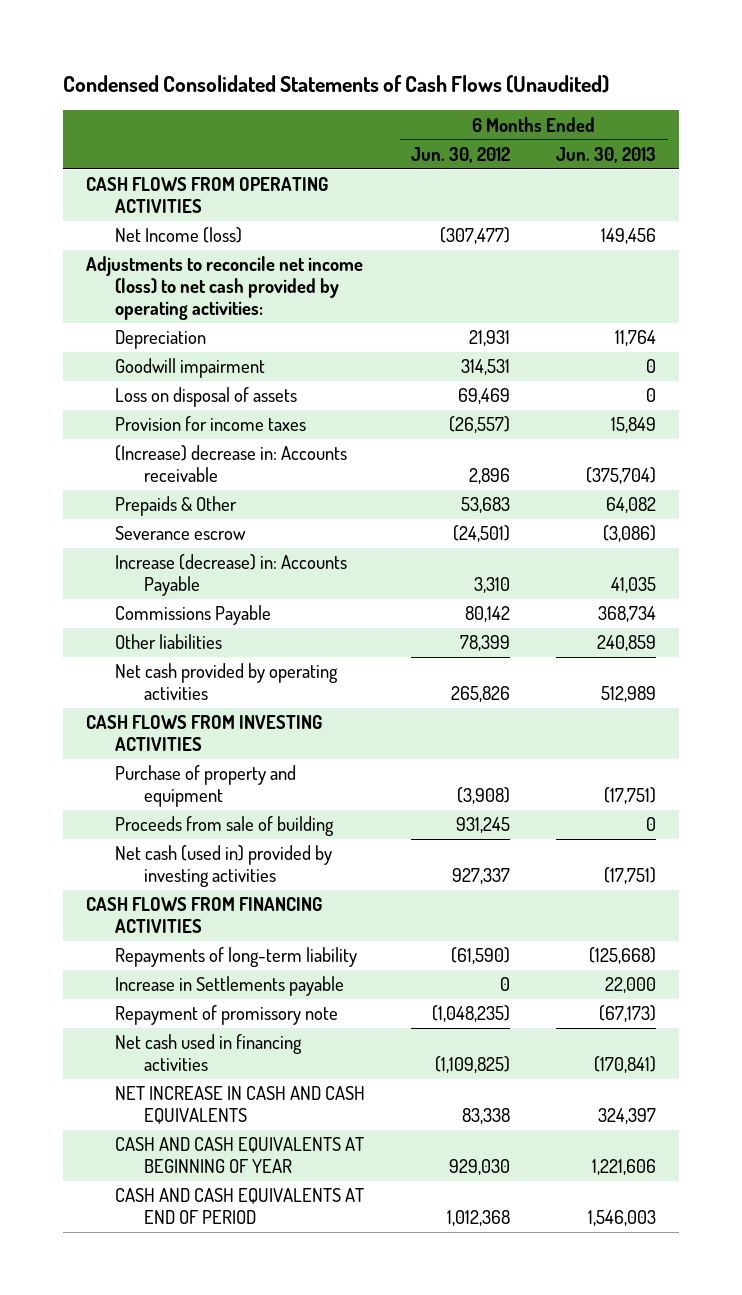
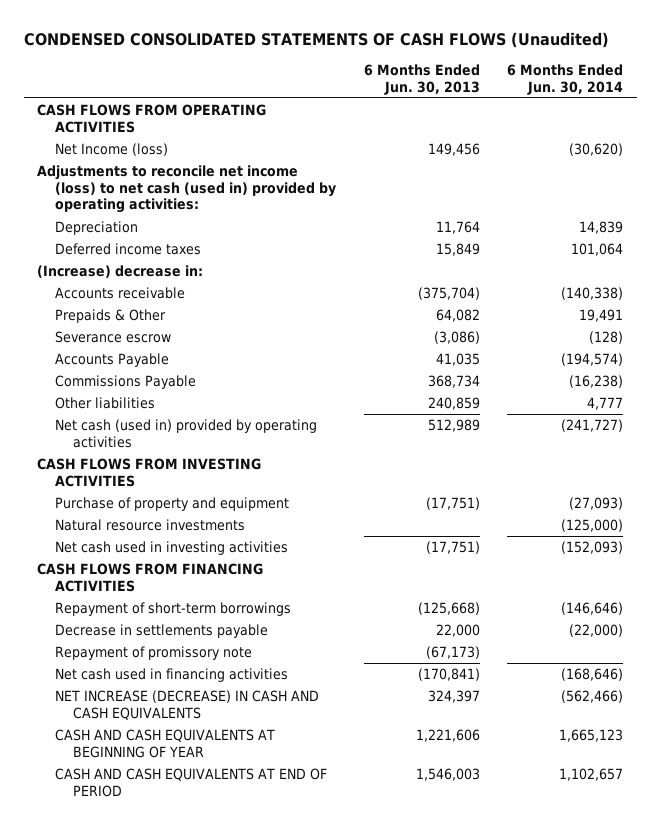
- Condensed Consolidated Statements of Cash Flows (Unaudited)
+ CONDENSED CONSOLIDATED STATEMENTS OF CASH FLOWS (Unaudited)
- | 6 Months Ended Jun. 30, 2012 | 6 Months Ended Jun. 30, 2013
+ | 6 Months Ended Jun. 30, 2013 | 6 Months Ended Jun. 30, 2014
- Adjustments to reconcile net income (loss) to net cash provided by operating activities:
+ Adjustments to reconcile net income (loss) to net cash (used in) provided by operating activities:
- Goodwill impairment | 314,531 | 0
- Loss on disposal of assets | 69,469 | 0
- Provision for income taxes | (26,557) | 15,849
- (Increase) decrease in: Accounts receivable | 2,896 | (375,704)
+ Deferred income taxes | 15,849 | 101,064
+ (Increase) decrease in:
+ Accounts receivable | (375,704) | (140,338)
- Increase (decrease) in: Accounts Payable | 3,310 | 41,035
+ Accounts Payable | 41,035 | (194,574)
- Net cash provided by operating activities | 265,826 | 512,989
+ Net cash (used in) provided by operating activities | 512,989 | (241,727)
- Proceeds from sale of building | 931,245 | 0
- Net cash (used in) provided by investing activities | 927,337 | (17,751)
+ Natural resource investments | | (125,000)
+ Net cash used in investing activities | (17,751) | (152,093)
- Repayments of long-term liability | (61,590) | (125,668)
- Increase in Settlements payable | 0 | 22,000
+ Repayment of short-term borrowings | (125,668) | (146,646)
+ Decrease in settlements payable | 22,000 | (22,000)
- NET INCREASE IN CASH AND CASH EQUIVALENTS | 83,338 | 324,397
+ NET INCREASE (DECREASE) IN CASH AND CASH EQUIVALENTS | 324,397 | (562,466)

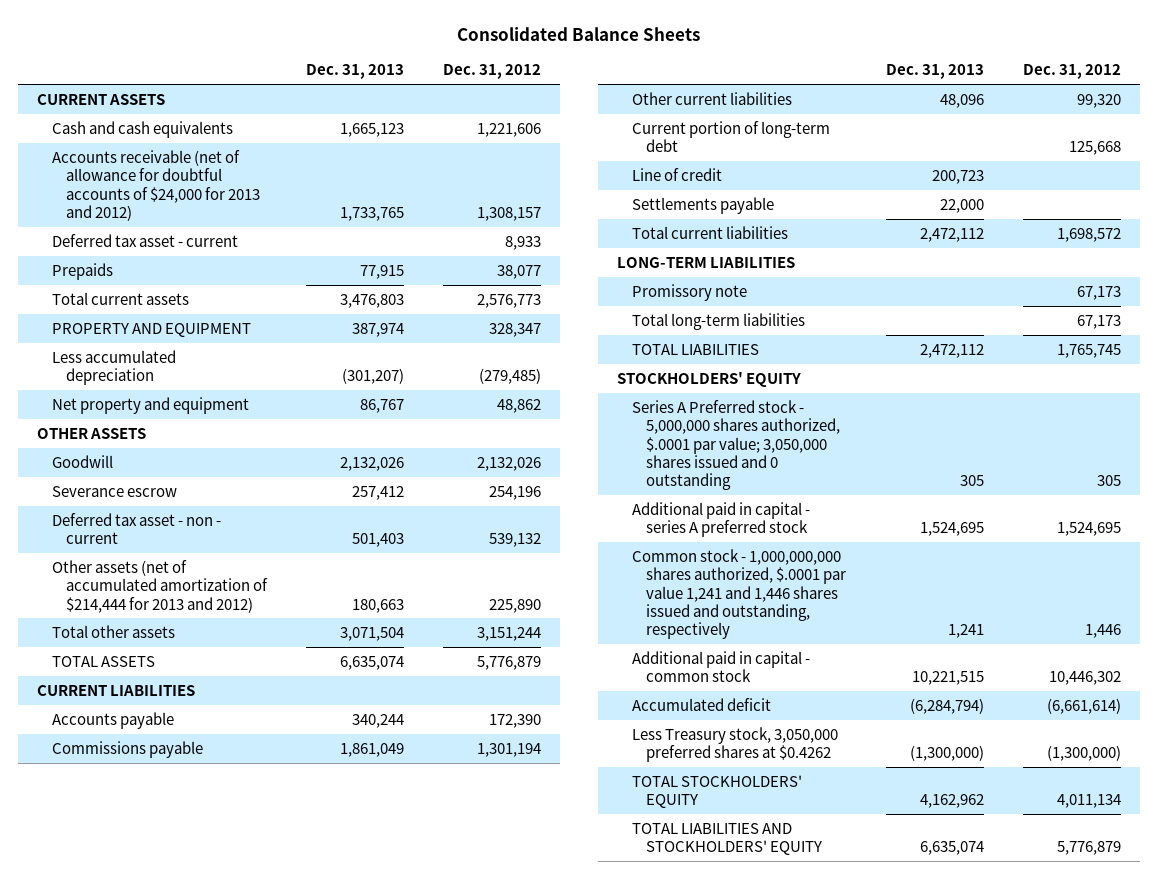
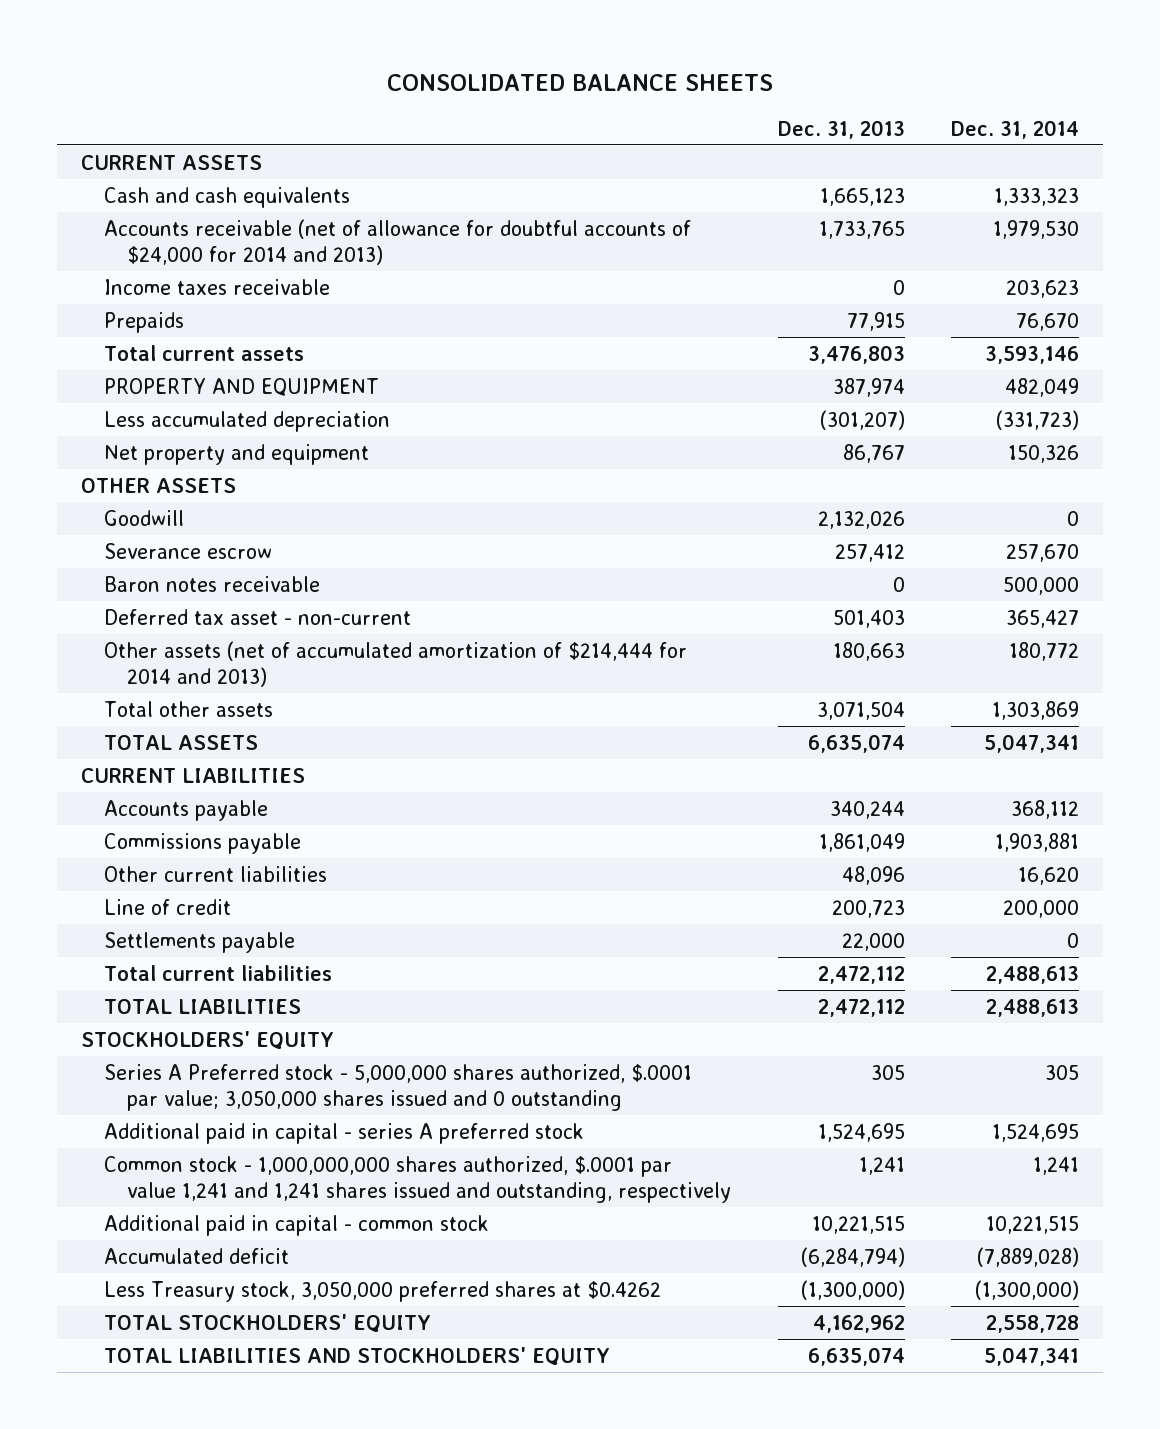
- Consolidated Balance Sheets
+ CONSOLIDATED BALANCE SHEETS
- | Dec. 31, 2013 | Dec. 31, 2012
+ | Dec. 31, 2013 | Dec. 31, 2014
- Accounts receivable (net of allowance for doubtful accounts of $24,000 for 2013 and 2012) | 1,733,765 | 1,308,157
- Deferred tax asset - current | | 8,933
+ Accounts receivable (net of allowance for doubtful accounts of $24,000 for 2014 and 2013) | 1,733,765 | 1,979,530
+ Income taxes receivable | 0 | 203,623
- Deferred tax asset - non - current | 501,403 | 539,132
- Other assets (net of accumulated amortization of $214,444 for 2013 and 2012) | 180,663 | 225,890
+ Baron notes receivable | 0 | 500,000
+ Deferred tax asset - non-current | 501,403 | 365,427
+ Other assets (net of accumulated amortization of $214,444 for 2014 and 2013) | 180,663 | 180,772
- Current portion of long-term debt | | 125,668
- LONG-TERM LIABILITIES
- Promissory note | | 67,173
- Total long-term liabilities | | 67,173
- Common stock - 1,000,000,000 shares authorized, $.0001 par value 1,241 and 1,446 shares issued and outstanding, respectively | 1,241 | 1,446
+ Common stock - 1,000,000,000 shares authorized, $.0001 par value 1,241 and 1,241 shares issued and outstanding, respectively | 1,241 | 1,241

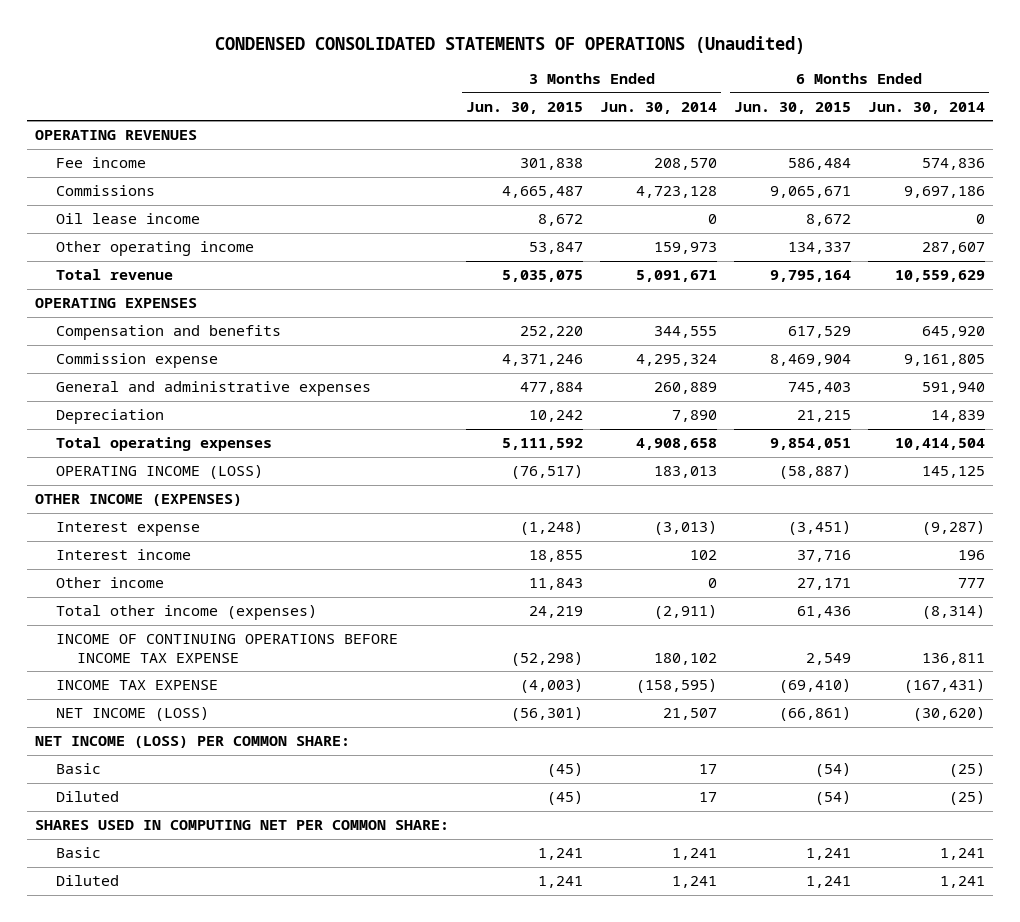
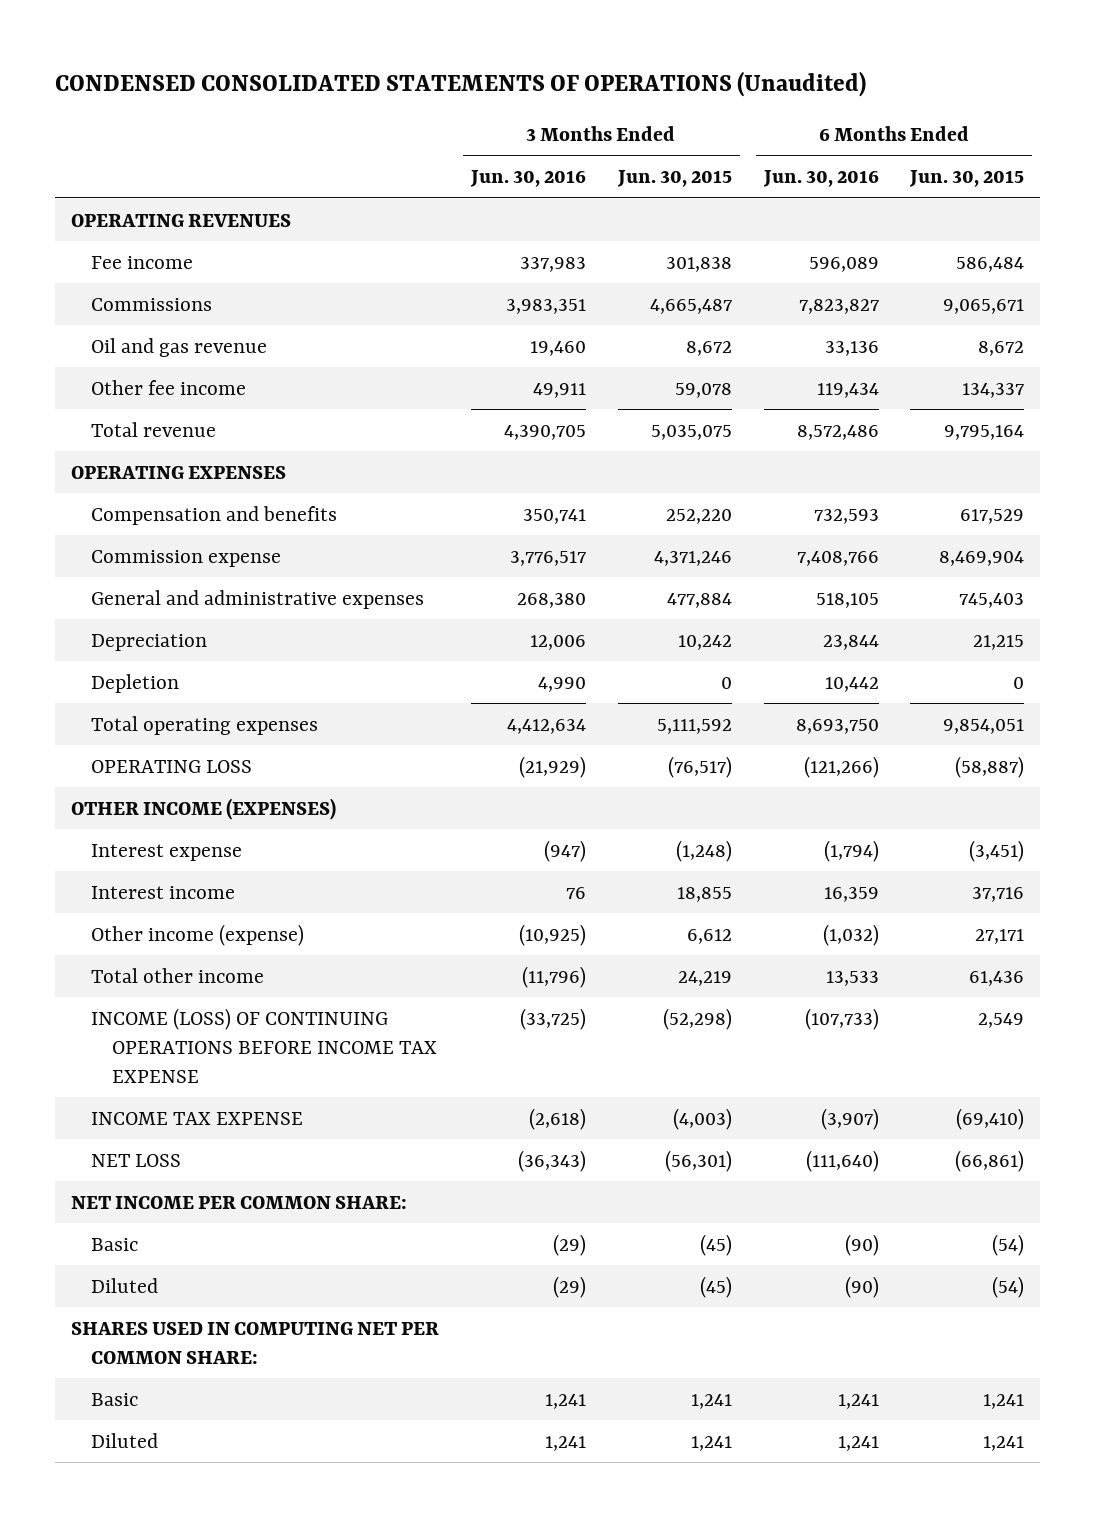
- | 3 Months Ended Jun. 30, 2015 | 3 Months Ended Jun. 30, 2014 | 6 Months Ended Jun. 30, 2015 | 6 Months Ended Jun. 30, 2014
+ | 3 Months Ended Jun. 30, 2016 | 3 Months Ended Jun. 30, 2015 | 6 Months Ended Jun. 30, 2016 | 6 Months Ended Jun. 30, 2015
- Oil lease income | 8,672 | 0 | 8,672 | 0
- Other operating income | 53,847 | 159,973 | 134,337 | 287,607
+ Oil and gas revenue | 19,460 | 8,672 | 33,136 | 8,672
+ Other fee income | 49,911 | 59,078 | 119,434 | 134,337
+ Depletion | 4,990 | 0 | 10,442 | 0
- OPERATING INCOME (LOSS) | (76,517) | 183,013 | (58,887) | 145,125
+ OPERATING LOSS | (21,929) | (76,517) | (121,266) | (58,887)
- Other income | 11,843 | 0 | 27,171 | 777
- Total other income (expenses) | 24,219 | (2,911) | 61,436 | (8,314)
- INCOME OF CONTINUING OPERATIONS BEFORE INCOME TAX EXPENSE | (52,298) | 180,102 | 2,549 | 136,811
+ Other income (expense) | (10,925) | 6,612 | (1,032) | 27,171
+ Total other income | (11,796) | 24,219 | 13,533 | 61,436
+ INCOME (LOSS) OF CONTINUING OPERATIONS BEFORE INCOME TAX EXPENSE | (33,725) | (52,298) | (107,733) | 2,549
- NET INCOME (LOSS) | (56,301) | 21,507 | (66,861) | (30,620)
- NET INCOME (LOSS) PER COMMON SHARE:
+ NET LOSS | (36,343) | (56,301) | (111,640) | (66,861)
+ NET INCOME PER COMMON SHARE:

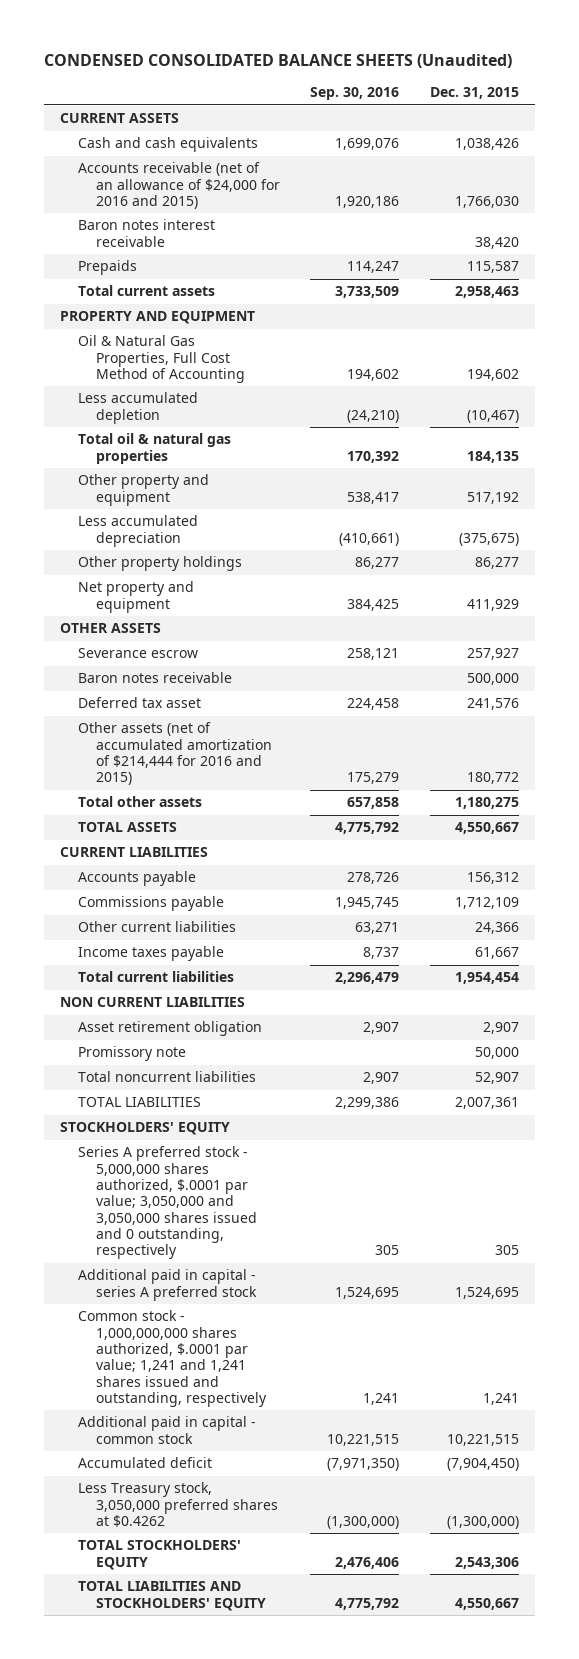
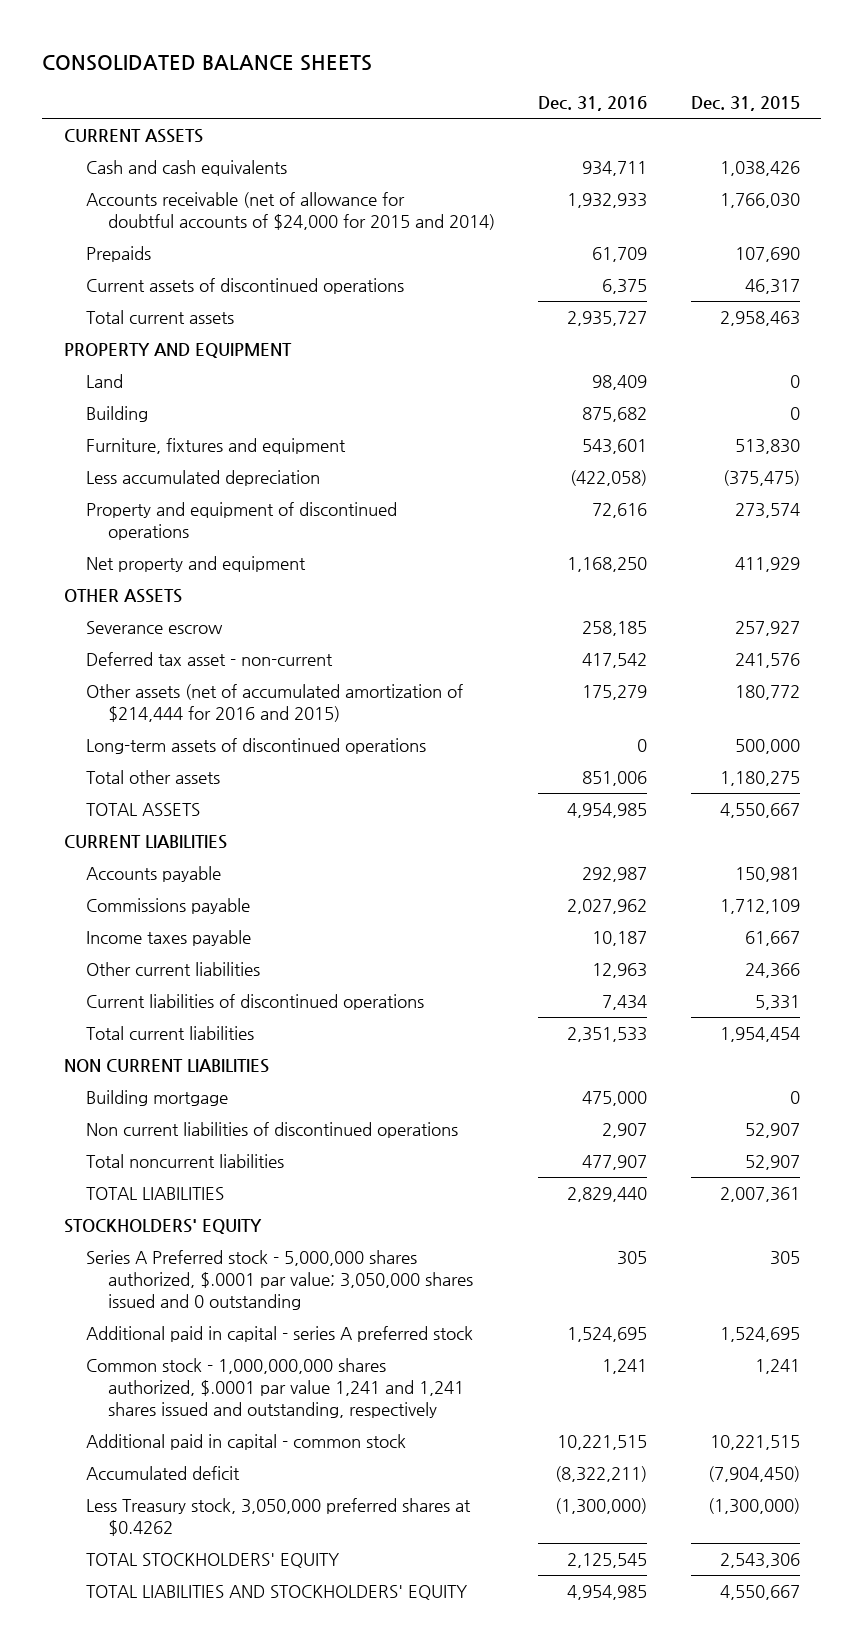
- CONDENSED CONSOLIDATED BALANCE SHEETS (Unaudited)
+ CONSOLIDATED BALANCE SHEETS
- | Sep. 30, 2016 | Dec. 31, 2015
+ | Dec. 31, 2016 | Dec. 31, 2015
- Accounts receivable (net of an allowance of $24,000 for 2016 and 2015) | 1,920,186 | 1,766,030
- Baron notes interest receivable | | 38,420
- Prepaids | 114,247 | 115,587
+ Accounts receivable (net of allowance for doubtful accounts of $24,000 for 2015 and 2014) | 1,932,933 | 1,766,030
+ Prepaids | 61,709 | 107,690
+ Current assets of discontinued operations | 6,375 | 46,317
- Oil & Natural Gas Properties, Full Cost Method of Accounting | 194,602 | 194,602
- Less accumulated depletion | (24,210) | (10,467)
- Total oil & natural gas properties | 170,392 | 184,135
- Other property and equipment | 538,417 | 517,192
- Less accumulated depreciation | (410,661) | (375,675)
- Other property holdings | 86,277 | 86,277
+ Land | 98,409 | 0
+ Building | 875,682 | 0
+ Furniture, fixtures and equipment | 543,601 | 513,830
+ Less accumulated depreciation | (422,058) | (375,475)
+ Property and equipment of discontinued operations | 72,616 | 273,574
- Baron notes receivable | | 500,000
- Deferred tax asset | 224,458 | 241,576
+ Deferred tax asset - non-current | 417,542 | 241,576
+ Long-term assets of discontinued operations | 0 | 500,000
- Accounts payable | 278,726 | 156,312
+ Accounts payable | 292,987 | 150,981
moved down: Other current liabilities | 12,963 | 24,366
+ Current liabilities of discontinued operations | 7,434 | 5,331
- Asset retirement obligation | 2,907 | 2,907
- Promissory note | | 50,000
+ Building mortgage | 475,000 | 0
+ Non current liabilities of discontinued operations | 2,907 | 52,907
- Series A preferred stock - 5,000,000 shares authorized, $.0001 par value; 3,050,000 and 3,050,000 shares issued and 0 outstanding, respectively | 305 | 305
+ Series A Preferred stock - 5,000,000 shares authorized, $.0001 par value; 3,050,000 shares issued and 0 outstanding | 305 | 305
- Common stock - 1,000,000,000 shares authorized, $.0001 par value; 1,241 and 1,241 shares issued and outstanding, respectively | 1,241 | 1,241
+ Common stock - 1,000,000,000 shares authorized, $.0001 par value 1,241 and 1,241 shares issued and outstanding, respectively | 1,241 | 1,241

